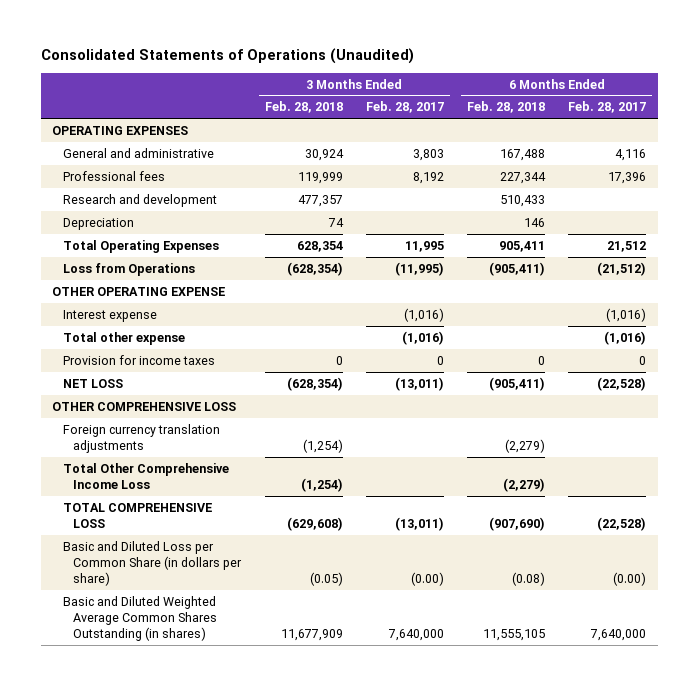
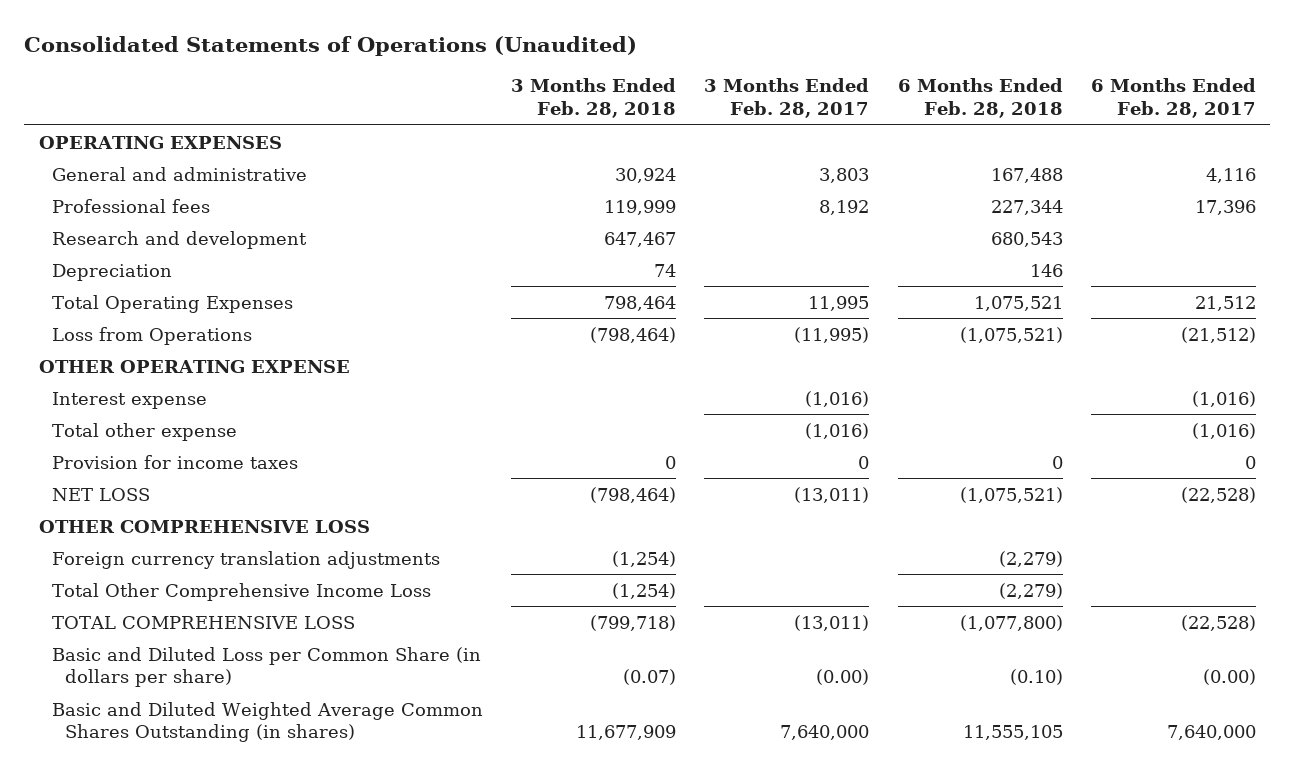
- Research and development | 477,357 | | 510,433 |
+ Research and development | 647,467 | | 680,543 |
- Total Operating Expenses | 628,354 | 11,995 | 905,411 | 21,512
- Loss from Operations | (628,354) | (11,995) | (905,411) | (21,512)
+ Total Operating Expenses | 798,464 | 11,995 | 1,075,521 | 21,512
+ Loss from Operations | (798,464) | (11,995) | (1,075,521) | (21,512)
- NET LOSS | (628,354) | (13,011) | (905,411) | (22,528)
+ NET LOSS | (798,464) | (13,011) | (1,075,521) | (22,528)
- TOTAL COMPREHENSIVE LOSS | (629,608) | (13,011) | (907,690) | (22,528)
- Basic and Diluted Loss per Common Share (in dollars per share) | (0.05) | (0.00) | (0.08) | (0.00)
+ TOTAL COMPREHENSIVE LOSS | (799,718) | (13,011) | (1,077,800) | (22,528)
+ Basic and Diluted Loss per Common Share (in dollars per share) | (0.07) | (0.00) | (0.10) | (0.00)

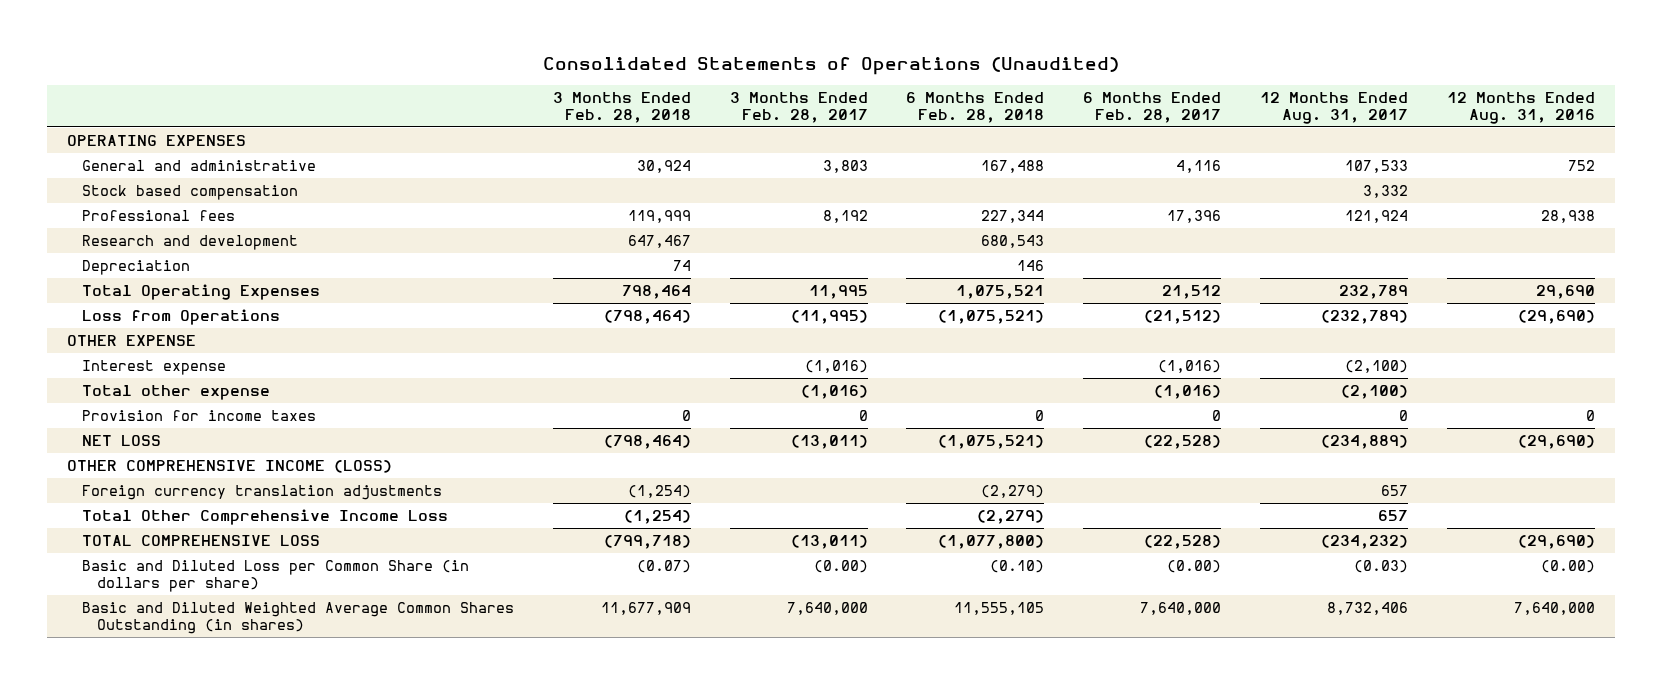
- | 3 Months Ended Feb. 28, 2018 | 3 Months Ended Feb. 28, 2017 | 6 Months Ended Feb. 28, 2018 | 6 Months Ended Feb. 28, 2017
+ | 3 Months Ended Feb. 28, 2018 | 3 Months Ended Feb. 28, 2017 | 6 Months Ended Feb. 28, 2018 | 6 Months Ended Feb. 28, 2017 | 12 Months Ended Aug. 31, 2017 | 12 Months Ended Aug. 31, 2016
+ Stock based compensation | | | | | 3,332 |
- OTHER OPERATING EXPENSE
+ OTHER EXPENSE
- OTHER COMPREHENSIVE LOSS
+ OTHER COMPREHENSIVE INCOME (LOSS)

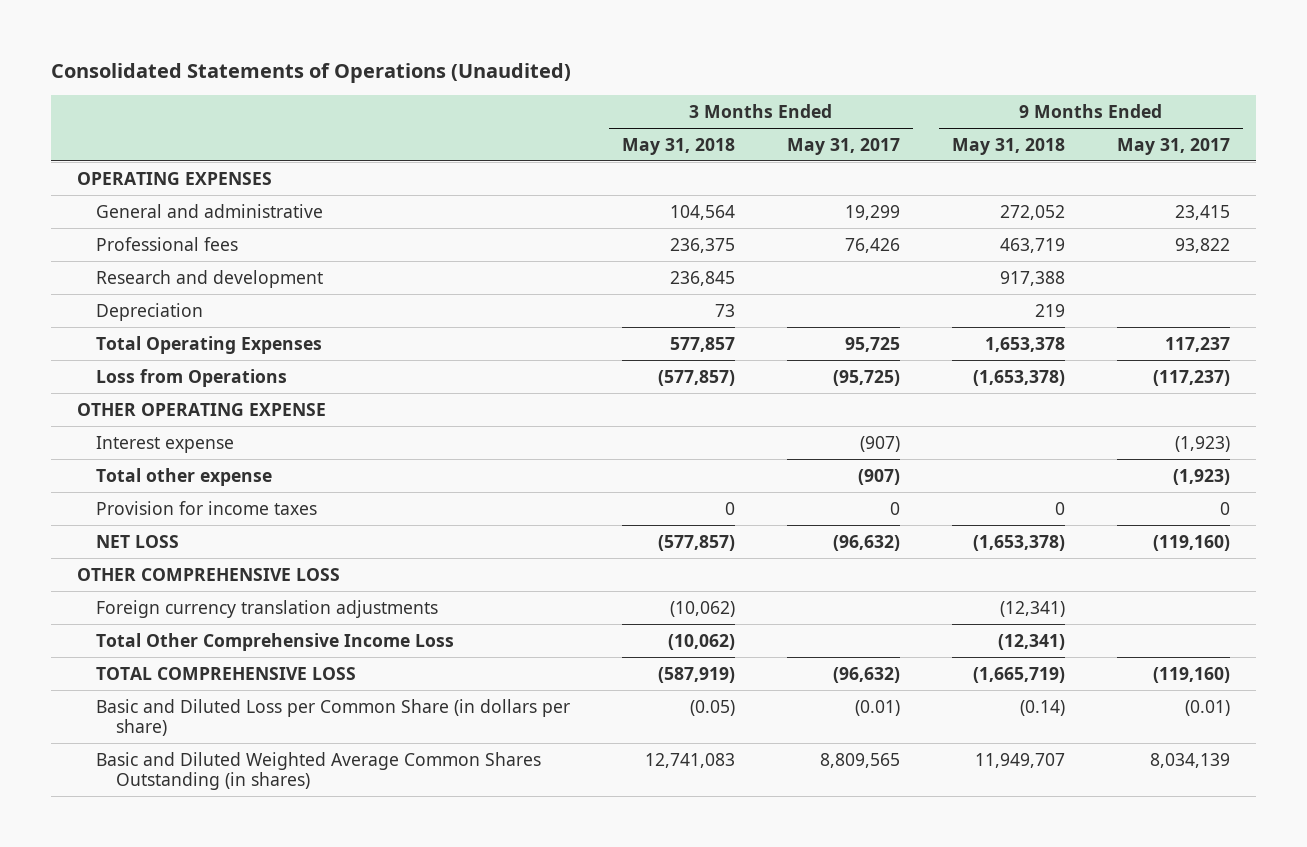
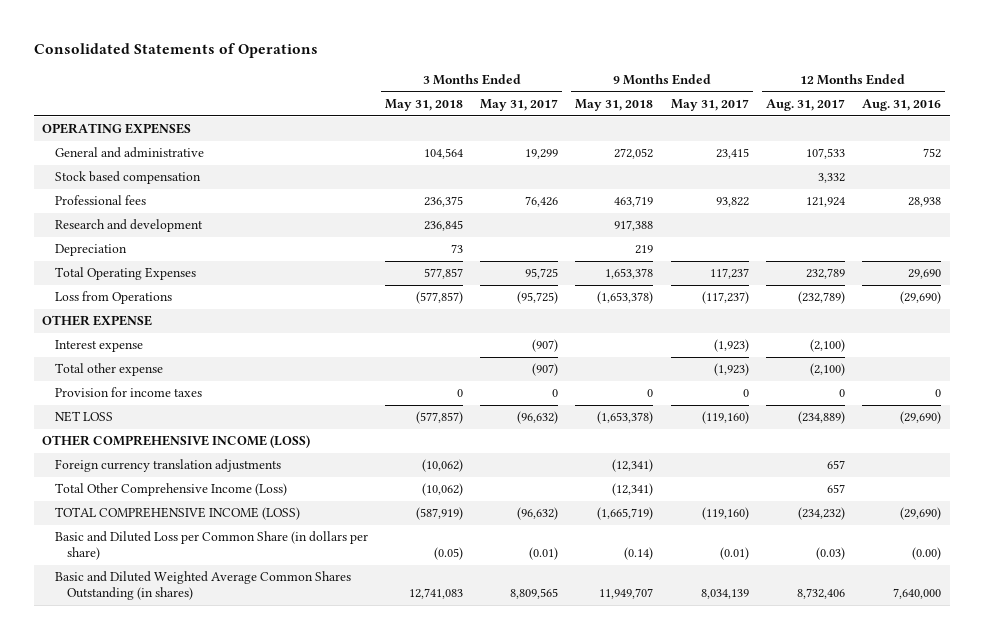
- Consolidated Statements of Operations (Unaudited)
+ Consolidated Statements of Operations
- | 3 Months Ended May 31, 2018 | 3 Months Ended May 31, 2017 | 9 Months Ended May 31, 2018 | 9 Months Ended May 31, 2017
+ | 3 Months Ended May 31, 2018 | 3 Months Ended May 31, 2017 | 9 Months Ended May 31, 2018 | 9 Months Ended May 31, 2017 | 12 Months Ended Aug. 31, 2017 | 12 Months Ended Aug. 31, 2016
+ Stock based compensation | | | | | 3,332 |
- OTHER OPERATING EXPENSE
+ OTHER EXPENSE
- OTHER COMPREHENSIVE LOSS
+ OTHER COMPREHENSIVE INCOME (LOSS)
- Total Other Comprehensive Income Loss | (10,062) | | (12,341) |
- TOTAL COMPREHENSIVE LOSS | (587,919) | (96,632) | (1,665,719) | (119,160)
+ Total Other Comprehensive Income (Loss) | (10,062) | | (12,341) | | 657 |
+ TOTAL COMPREHENSIVE INCOME (LOSS) | (587,919) | (96,632) | (1,665,719) | (119,160) | (234,232) | (29,690)

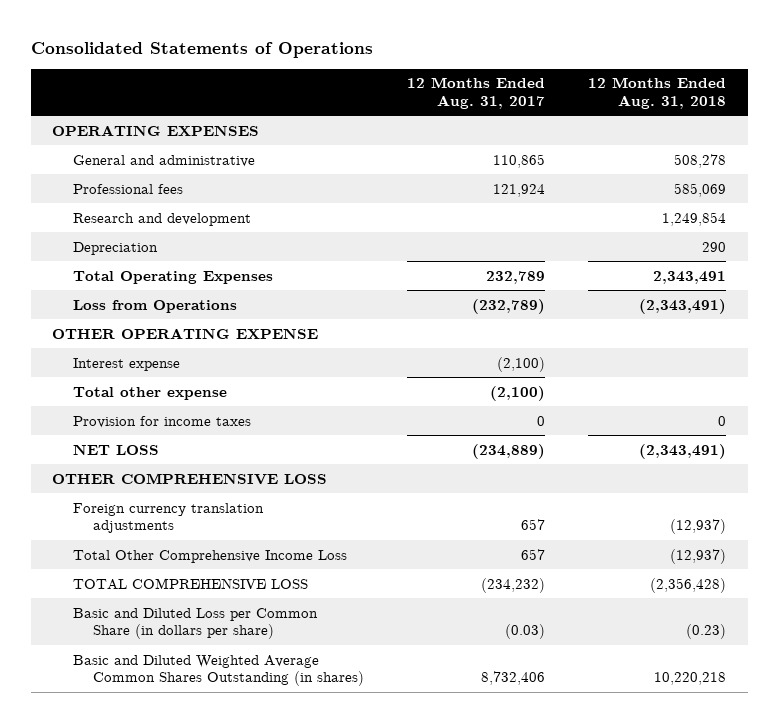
- | 3 Months Ended May 31, 2018 | 3 Months Ended May 31, 2017 | 9 Months Ended May 31, 2018 | 9 Months Ended May 31, 2017 | 12 Months Ended Aug. 31, 2017 | 12 Months Ended Aug. 31, 2016
+ | 12 Months Ended Aug. 31, 2017 | 12 Months Ended Aug. 31, 2018
- General and administrative | 104,564 | 19,299 | 272,052 | 23,415 | 107,533 | 752
- Stock based compensation | | | | | 3,332 |
+ General and administrative | 110,865 | 508,278
- OTHER EXPENSE
+ OTHER OPERATING EXPENSE
- OTHER COMPREHENSIVE INCOME (LOSS)
+ OTHER COMPREHENSIVE LOSS
- Total Other Comprehensive Income (Loss) | (10,062) | | (12,341) | | 657 |
- TOTAL COMPREHENSIVE INCOME (LOSS) | (587,919) | (96,632) | (1,665,719) | (119,160) | (234,232) | (29,690)
+ Total Other Comprehensive Income Loss | 657 | (12,937)
+ TOTAL COMPREHENSIVE LOSS | (234,232) | (2,356,428)

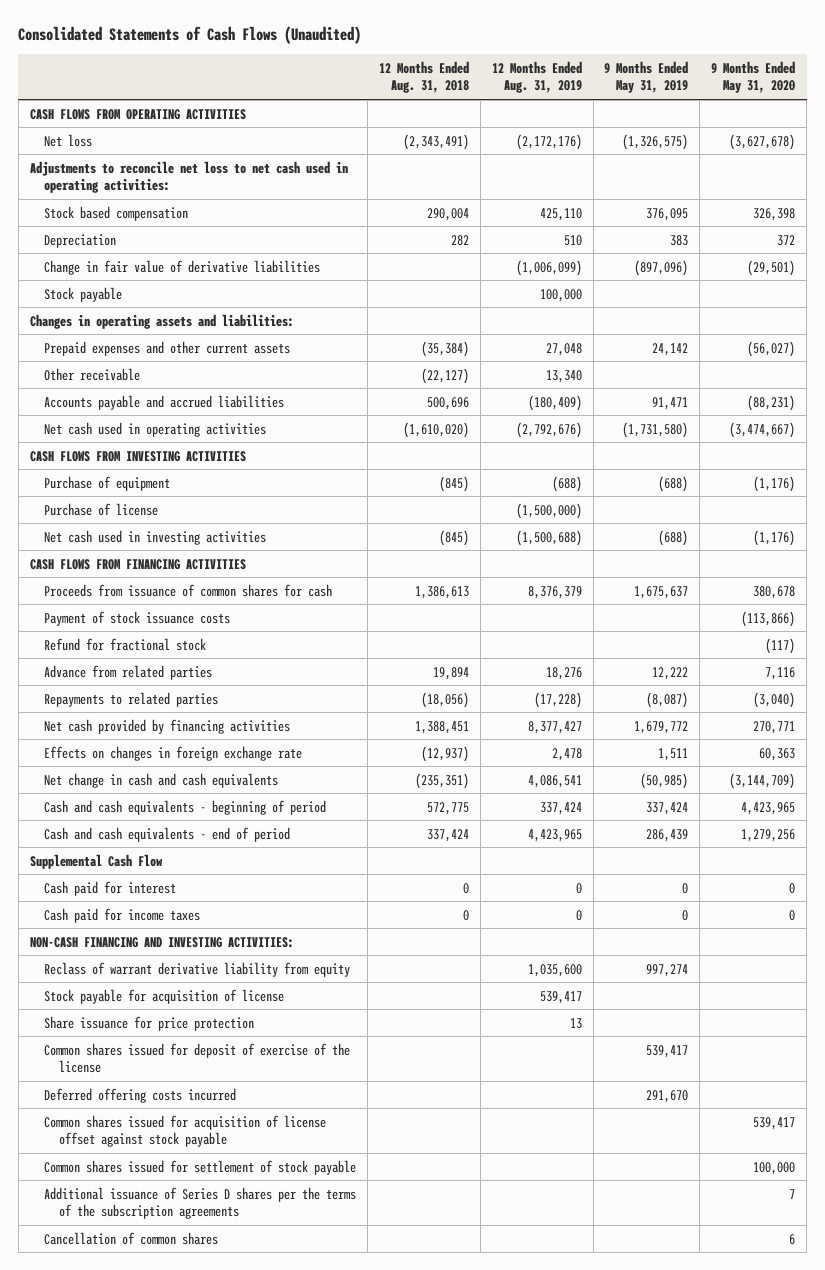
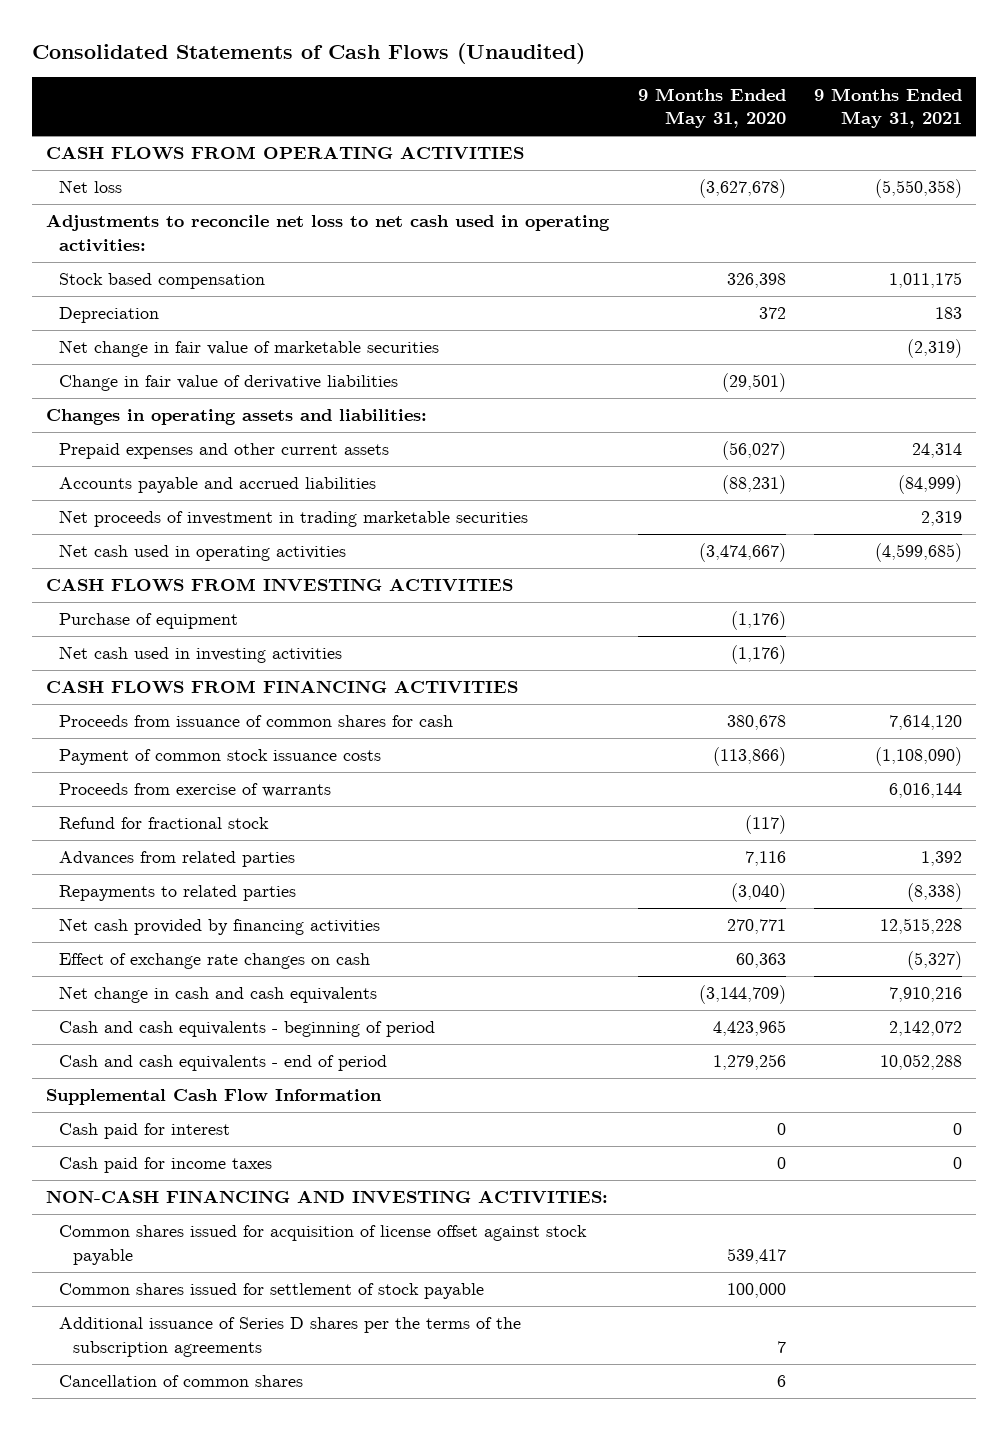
- | 12 Months Ended Aug. 31, 2018 | 12 Months Ended Aug. 31, 2019 | 9 Months Ended May 31, 2019 | 9 Months Ended May 31, 2020
+ | 9 Months Ended May 31, 2020 | 9 Months Ended May 31, 2021
+ Net change in fair value of marketable securities | | (2,319)
- Stock payable | | 100,000 | |
- Other receivable | (22,127) | 13,340 | |
+ Net proceeds of investment in trading marketable securities | | 2,319
- Purchase of license | | (1,500,000) | |
- Payment of stock issuance costs | | | | (113,866)
+ Payment of common stock issuance costs | (113,866) | (1,108,090)
+ Proceeds from exercise of warrants | | 6,016,144
- Advance from related parties | 19,894 | 18,276 | 12,222 | 7,116
+ Advances from related parties | 7,116 | 1,392
- Effects on changes in foreign exchange rate | (12,937) | 2,478 | 1,511 | 60,363
+ Effect of exchange rate changes on cash | 60,363 | (5,327)
- Supplemental Cash Flow
+ Supplemental Cash Flow Information
- Reclass of warrant derivative liability from equity | | 1,035,600 | 997,274 |
- Stock payable for acquisition of license | | 539,417 | |
- Share issuance for price protection | | 13 | |
- Common shares issued for deposit of exercise of the license | | | 539,417 |
- Deferred offering costs incurred | | | 291,670 |

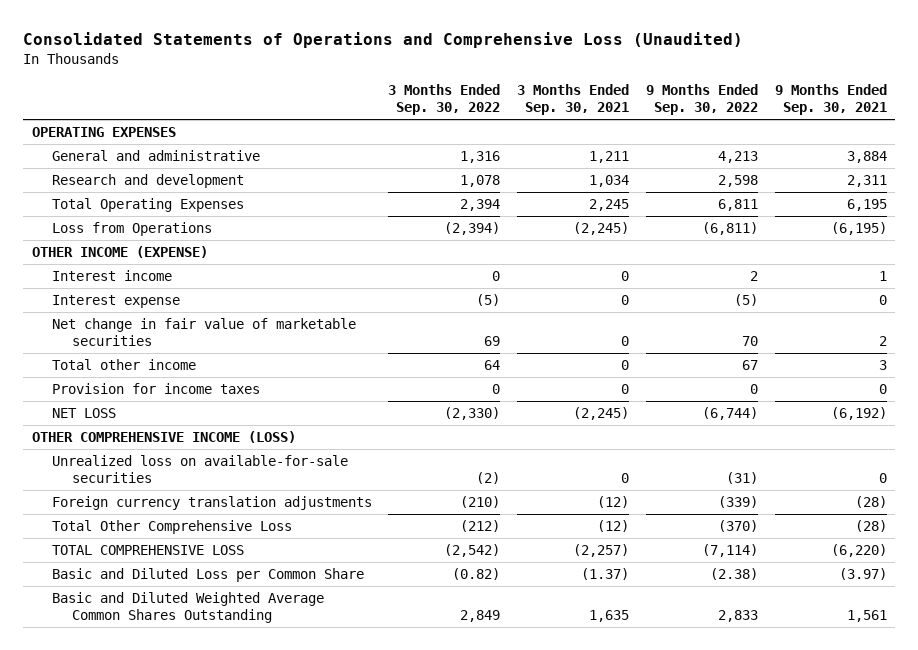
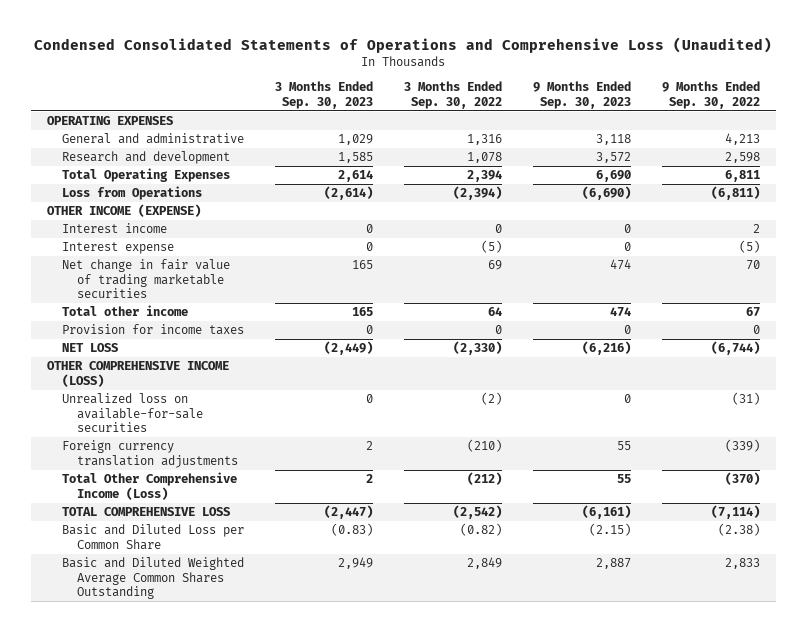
- Consolidated Statements of Operations and Comprehensive Loss (Unaudited)
+ Condensed Consolidated Statements of Operations and Comprehensive Loss (Unaudited)
- | 3 Months Ended Sep. 30, 2022 | 3 Months Ended Sep. 30, 2021 | 9 Months Ended Sep. 30, 2022 | 9 Months Ended Sep. 30, 2021
+ | 3 Months Ended Sep. 30, 2023 | 3 Months Ended Sep. 30, 2022 | 9 Months Ended Sep. 30, 2023 | 9 Months Ended Sep. 30, 2022
- Net change in fair value of marketable securities | 69 | 0 | 70 | 2
+ Net change in fair value of trading marketable securities | 165 | 69 | 474 | 70
- Total Other Comprehensive Loss | (212) | (12) | (370) | (28)
+ Total Other Comprehensive Income (Loss) | 2 | (212) | 55 | (370)

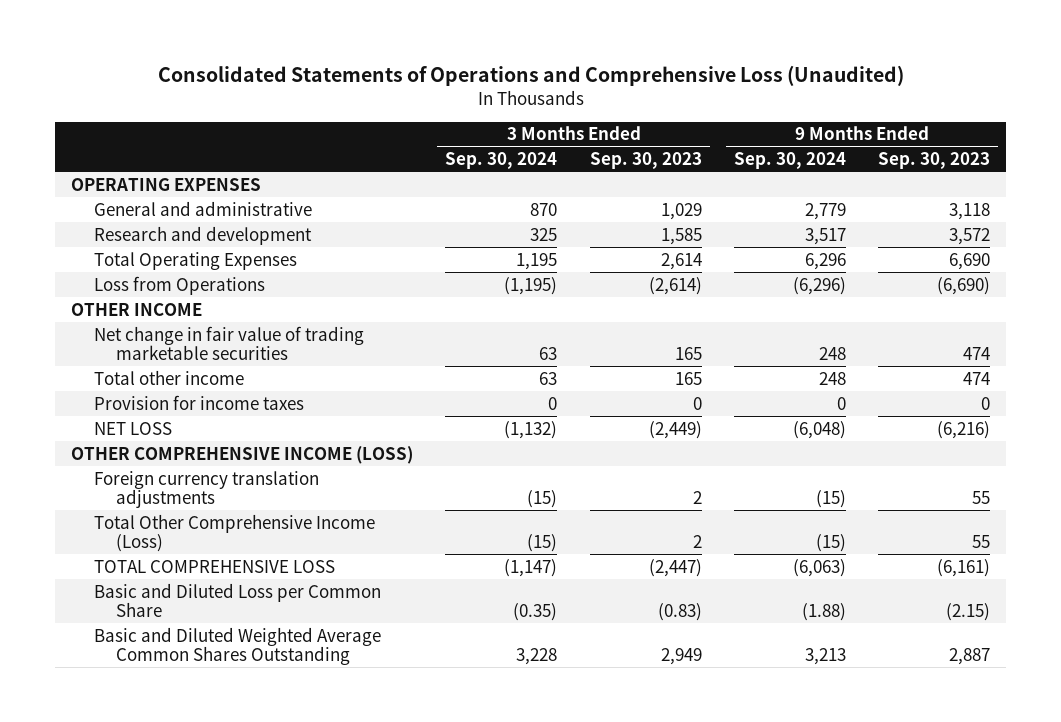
- Condensed Consolidated Statements of Operations and Comprehensive Loss (Unaudited)
+ Consolidated Statements of Operations and Comprehensive Loss (Unaudited)
- | 3 Months Ended Sep. 30, 2023 | 3 Months Ended Sep. 30, 2022 | 9 Months Ended Sep. 30, 2023 | 9 Months Ended Sep. 30, 2022
+ | 3 Months Ended Sep. 30, 2024 | 3 Months Ended Sep. 30, 2023 | 9 Months Ended Sep. 30, 2024 | 9 Months Ended Sep. 30, 2023
- OTHER INCOME (EXPENSE)
- Interest income | 0 | 0 | 0 | 2
- Interest expense | 0 | (5) | 0 | (5)
+ OTHER INCOME
- Unrealized loss on available-for-sale securities | 0 | (2) | 0 | (31)

